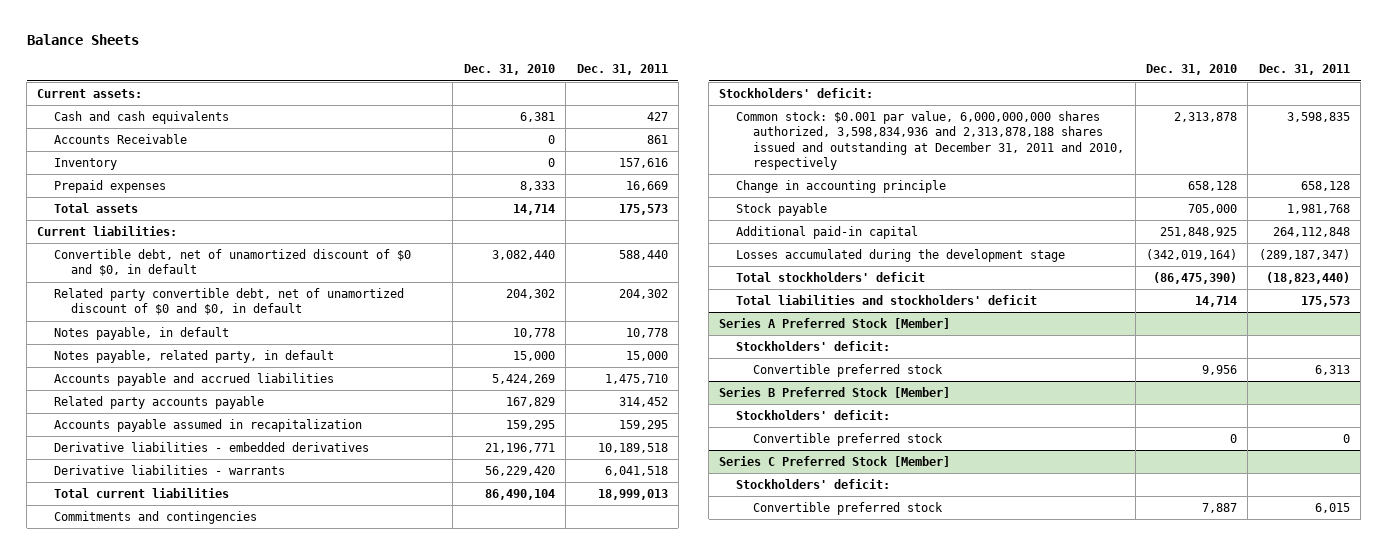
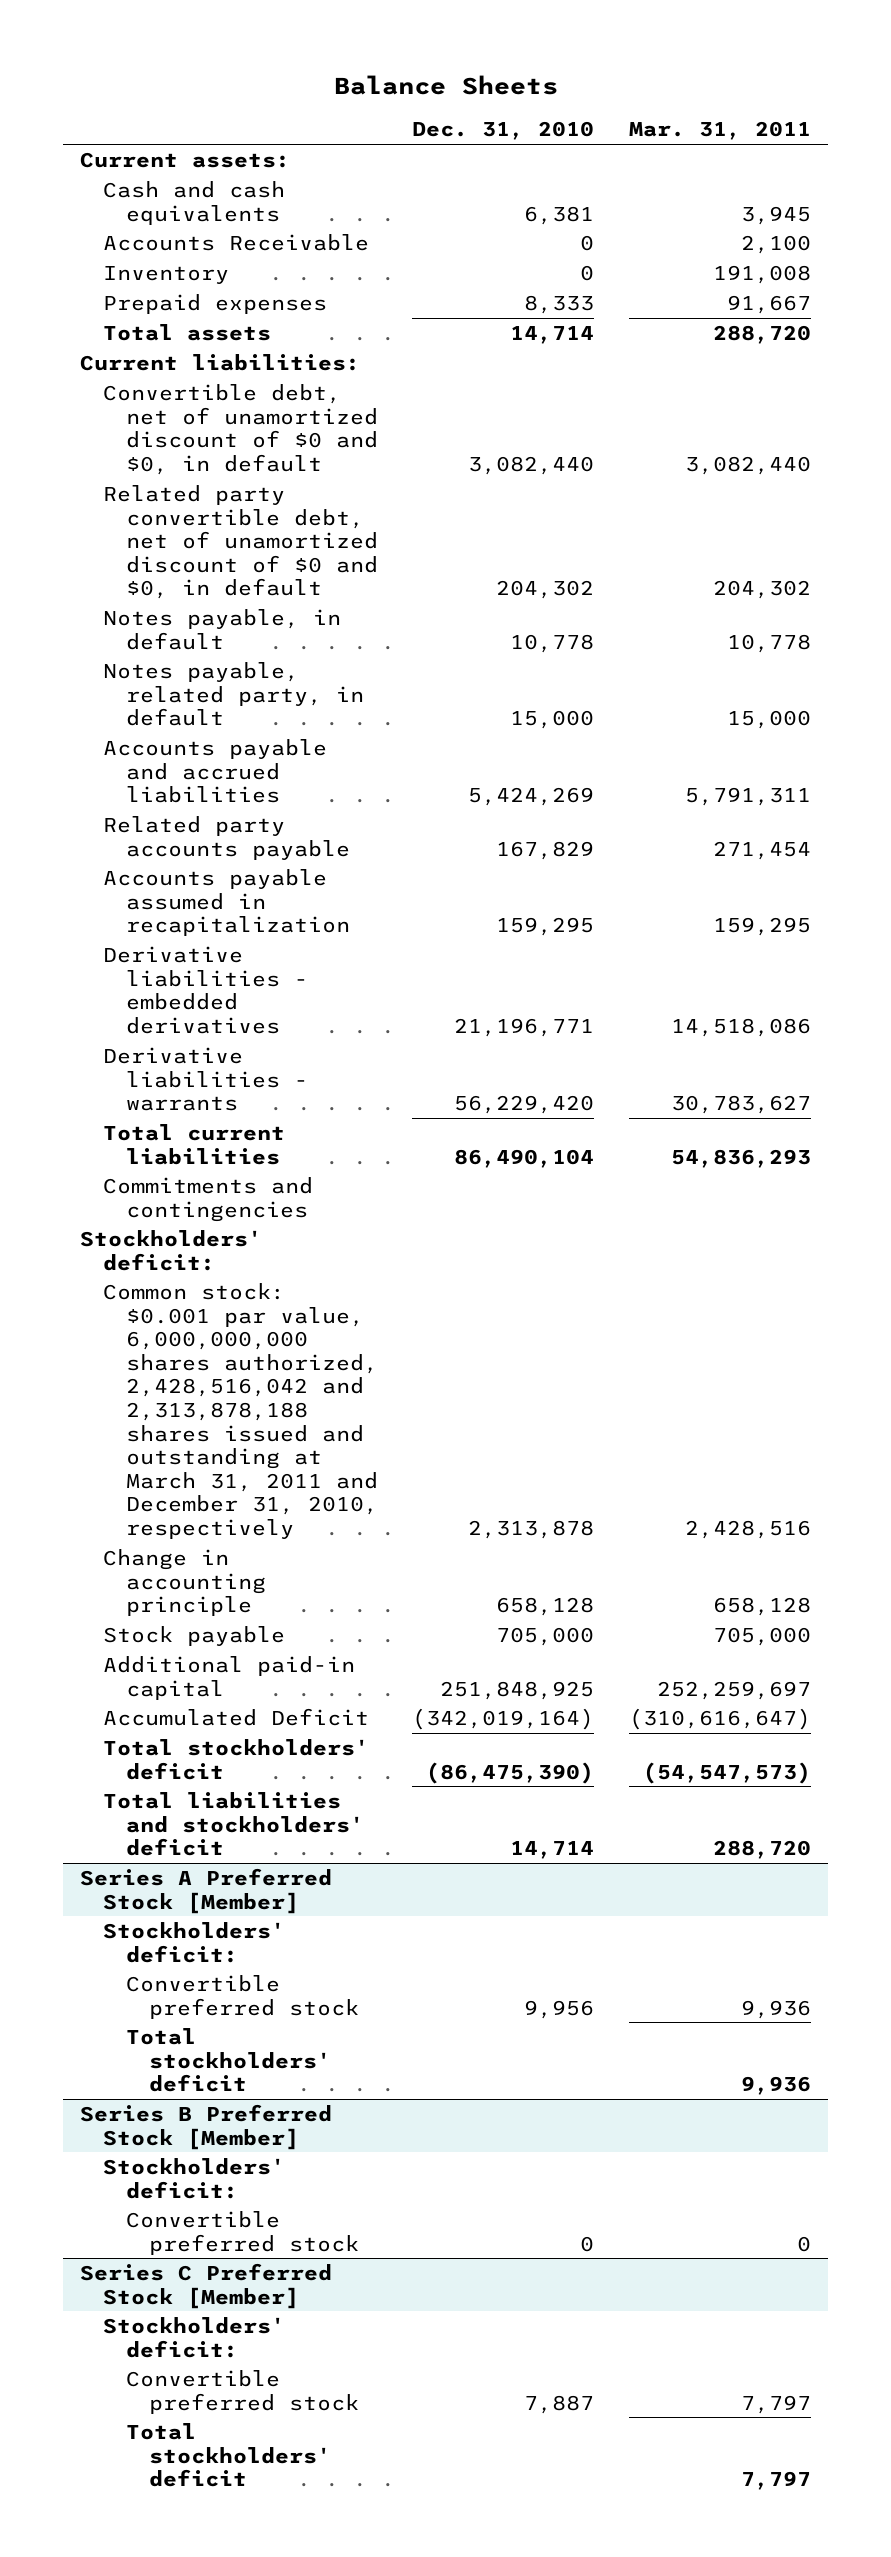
- | Dec. 31, 2010 | Dec. 31, 2011
+ | Dec. 31, 2010 | Mar. 31, 2011
- Common stock: $0.001 par value, 6,000,000,000 shares authorized, 3,598,834,936 and 2,313,878,188 shares issued and outstanding at December 31, 2011 and 2010, respectively | 2,313,878 | 3,598,835
+ Common stock: $0.001 par value, 6,000,000,000 shares authorized, 2,428,516,042 and 2,313,878,188 shares issued and outstanding at March 31, 2011 and December 31, 2010, respectively | 2,313,878 | 2,428,516
- Losses accumulated during the development stage | (342,019,164) | (289,187,347)
+ Accumulated Deficit | (342,019,164) | (310,616,647)
@ Series A Preferred Stock [Member]
+ Total stockholders' deficit | | 9,936
@ Series C Preferred Stock [Member]
+ Total stockholders' deficit | | 7,797

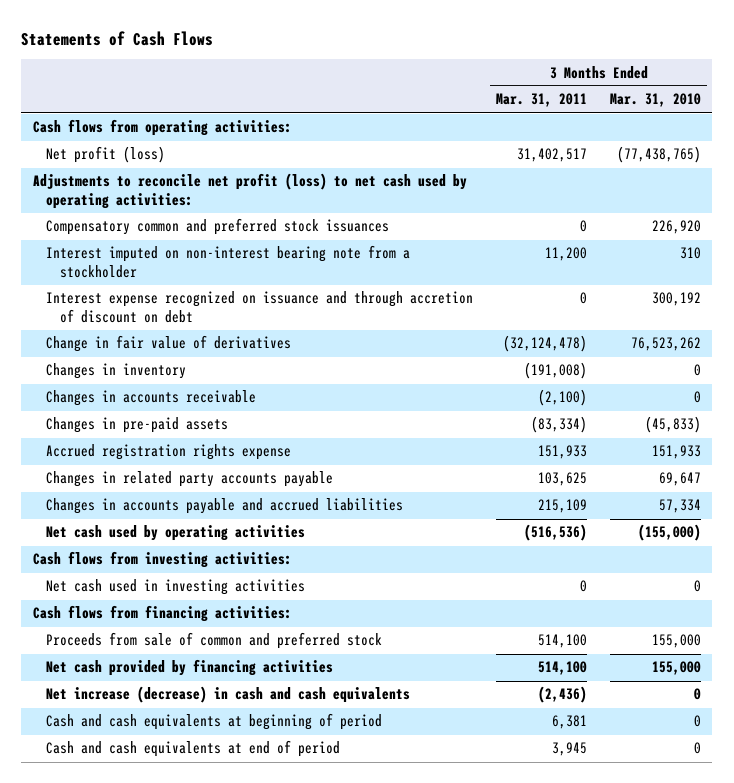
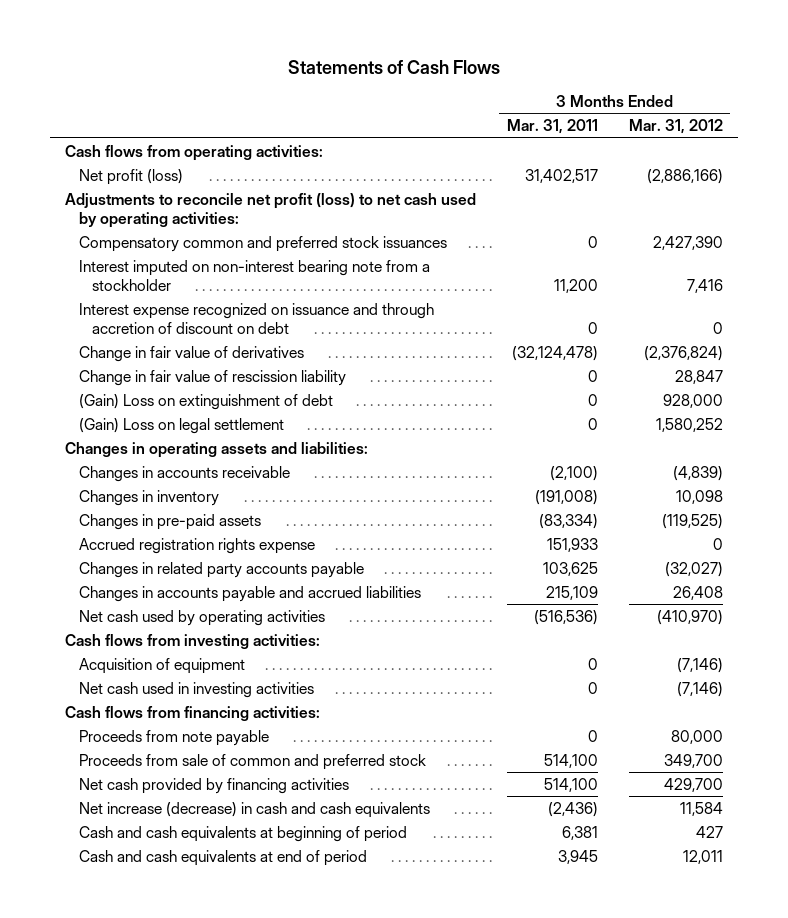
- | 3 Months Ended Mar. 31, 2011 | 3 Months Ended Mar. 31, 2010
+ | 3 Months Ended Mar. 31, 2011 | 3 Months Ended Mar. 31, 2012
+ Change in fair value of rescission liability | 0 | 28,847
+ (Gain) Loss on extinguishment of debt | 0 | 928,000
+ (Gain) Loss on legal settlement | 0 | 1,580,252
+ Changes in operating assets and liabilities:
moved down: Changes in inventory | (191,008) | 10,098
+ Acquisition of equipment | 0 | (7,146)
+ Proceeds from note payable | 0 | 80,000

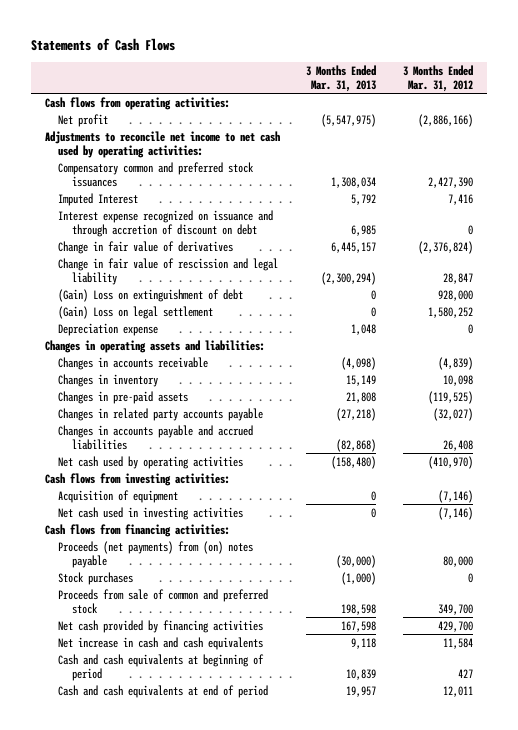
- | 3 Months Ended Mar. 31, 2011 | 3 Months Ended Mar. 31, 2012
+ | 3 Months Ended Mar. 31, 2013 | 3 Months Ended Mar. 31, 2012
- Net profit (loss) | 31,402,517 | (2,886,166)
- Adjustments to reconcile net profit (loss) to net cash used by operating activities:
+ Net profit | (5,547,975) | (2,886,166)
+ Adjustments to reconcile net income to net cash used by operating activities:
- Interest imputed on non-interest bearing note from a stockholder | 11,200 | 7,416
+ Imputed Interest | 5,792 | 7,416
- Change in fair value of rescission liability | 0 | 28,847
+ Change in fair value of rescission and legal liability | (2,300,294) | 28,847
+ Depreciation expense | 1,048 | 0
- Accrued registration rights expense | 151,933 | 0
- Proceeds from note payable | 0 | 80,000
+ Proceeds (net payments) from (on) notes payable | (30,000) | 80,000
+ Stock purchases | (1,000) | 0
- Net increase (decrease) in cash and cash equivalents | (2,436) | 11,584
+ Net increase in cash and cash equivalents | 9,118 | 11,584

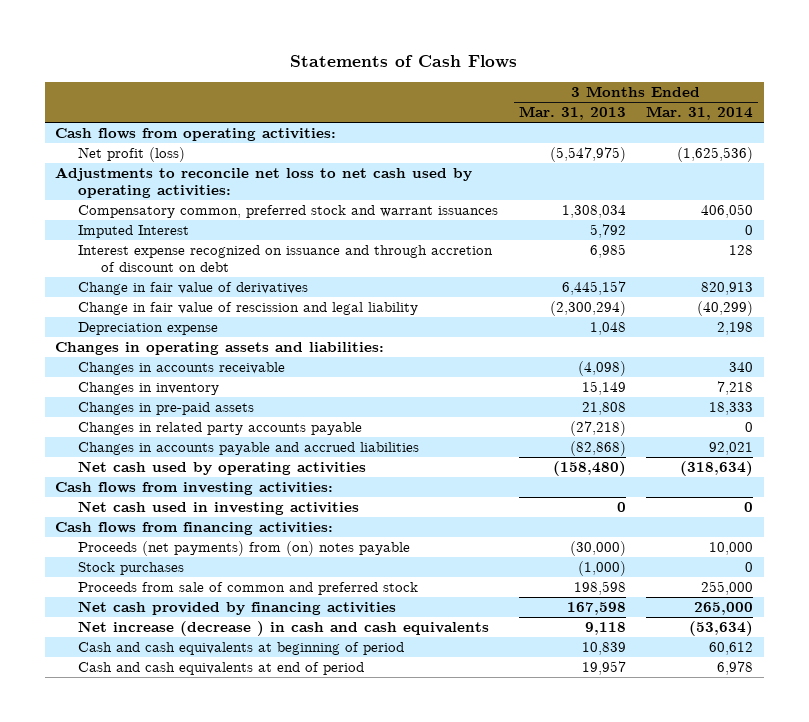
- | 3 Months Ended Mar. 31, 2013 | 3 Months Ended Mar. 31, 2012
+ | 3 Months Ended Mar. 31, 2013 | 3 Months Ended Mar. 31, 2014
- Net profit | (5,547,975) | (2,886,166)
- Adjustments to reconcile net income to net cash used by operating activities:
- Compensatory common and preferred stock issuances | 1,308,034 | 2,427,390
+ Net profit (loss) | (5,547,975) | (1,625,536)
+ Adjustments to reconcile net loss to net cash used by operating activities:
+ Compensatory common, preferred stock and warrant issuances | 1,308,034 | 406,050
- (Gain) Loss on extinguishment of debt | 0 | 928,000
- (Gain) Loss on legal settlement | 0 | 1,580,252
- Acquisition of equipment | 0 | (7,146)
- Net increase in cash and cash equivalents | 9,118 | 11,584
+ Net increase (decrease ) in cash and cash equivalents | 9,118 | (53,634)

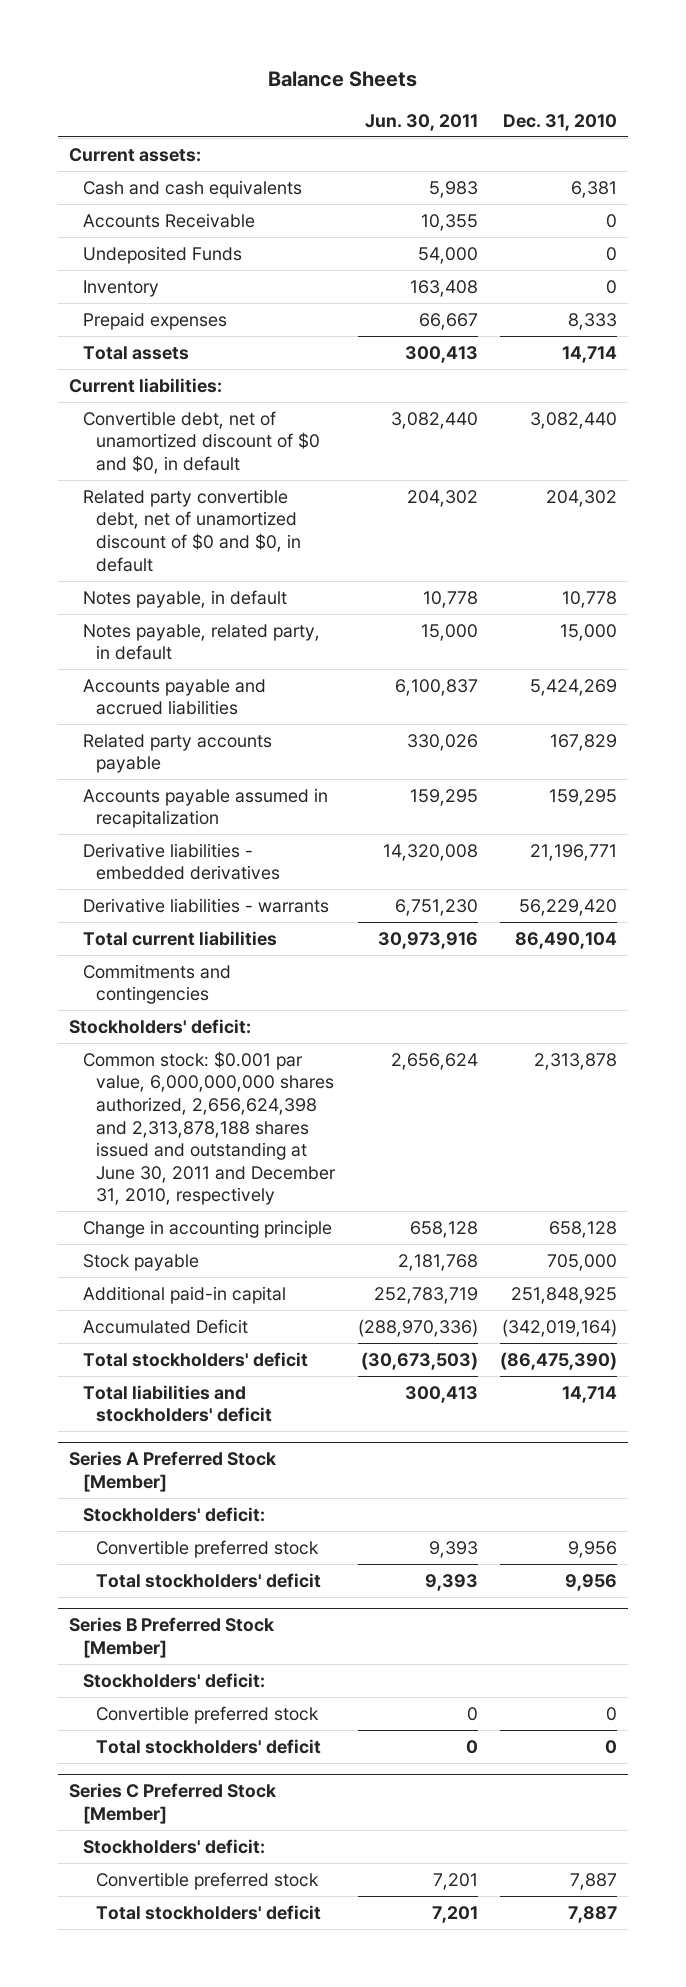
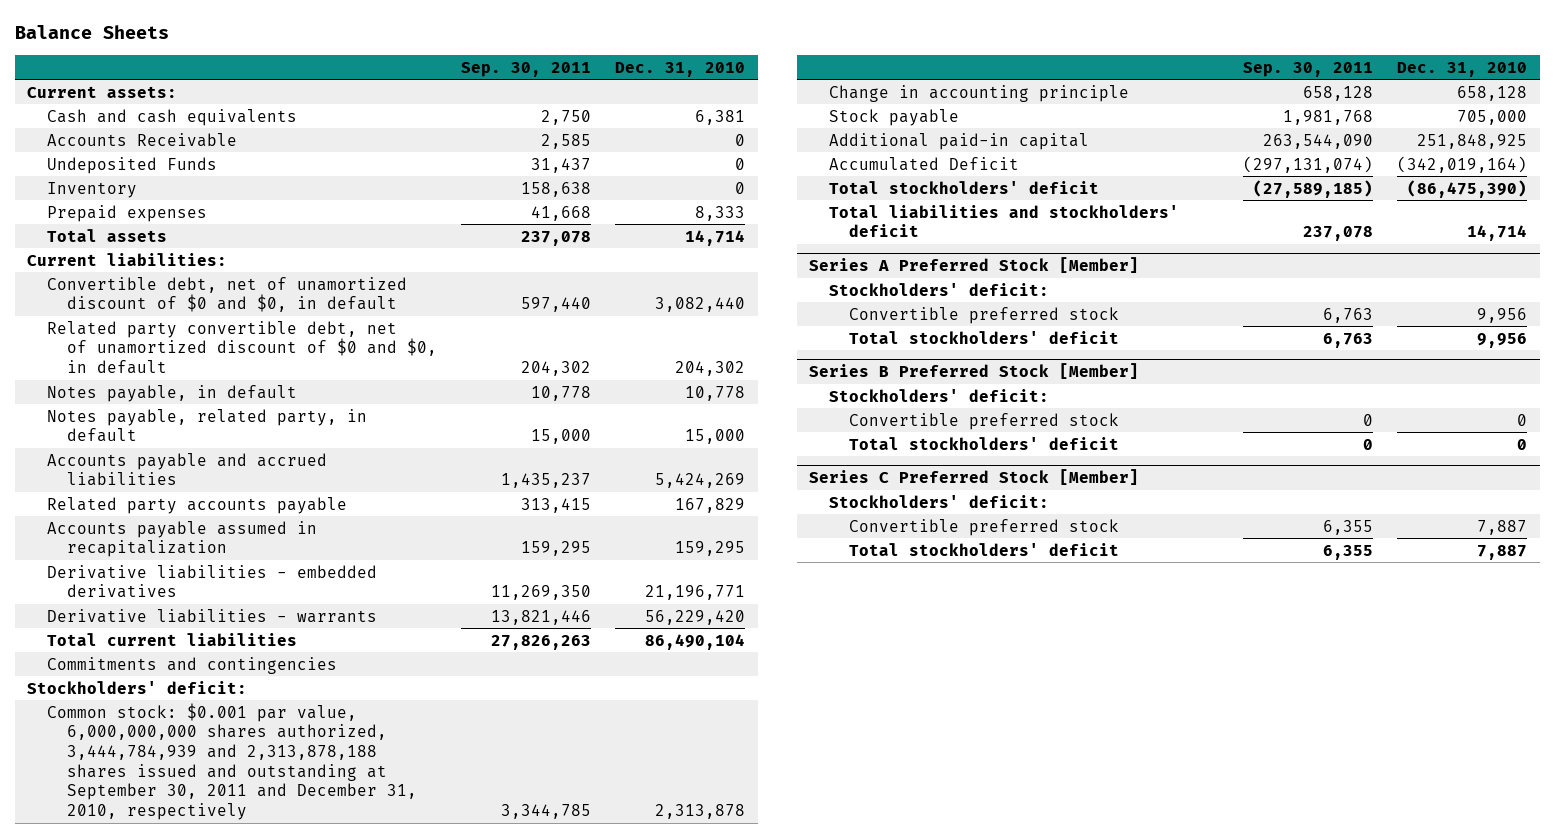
- | Jun. 30, 2011 | Dec. 31, 2010
+ | Sep. 30, 2011 | Dec. 31, 2010
- Common stock: $0.001 par value, 6,000,000,000 shares authorized, 2,656,624,398 and 2,313,878,188 shares issued and outstanding at June 30, 2011 and December 31, 2010, respectively | 2,656,624 | 2,313,878
+ Common stock: $0.001 par value, 6,000,000,000 shares authorized, 3,444,784,939 and 2,313,878,188 shares issued and outstanding at September 30, 2011 and December 31, 2010, respectively | 3,344,785 | 2,313,878

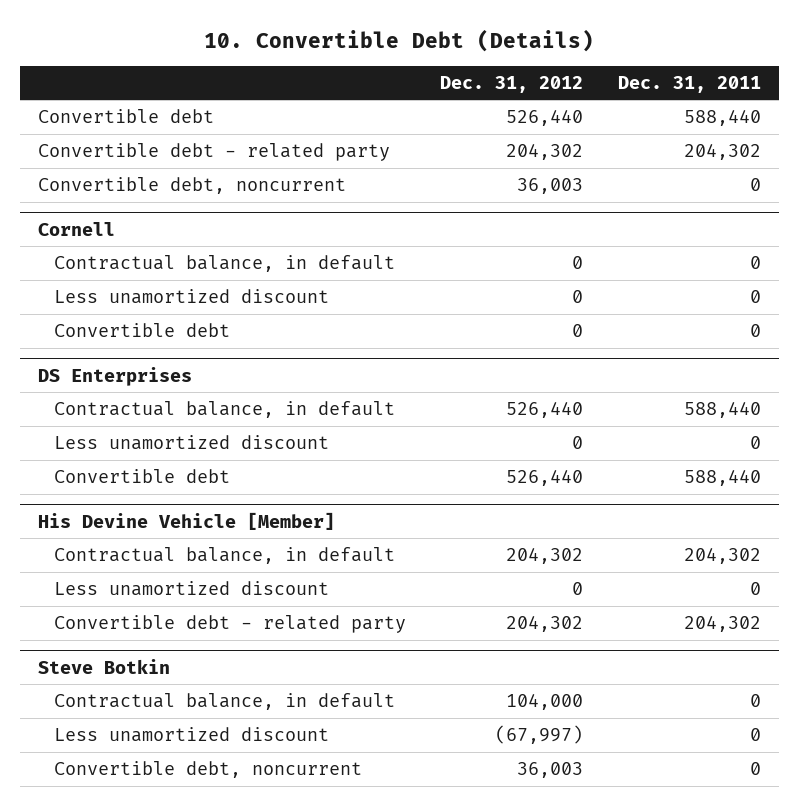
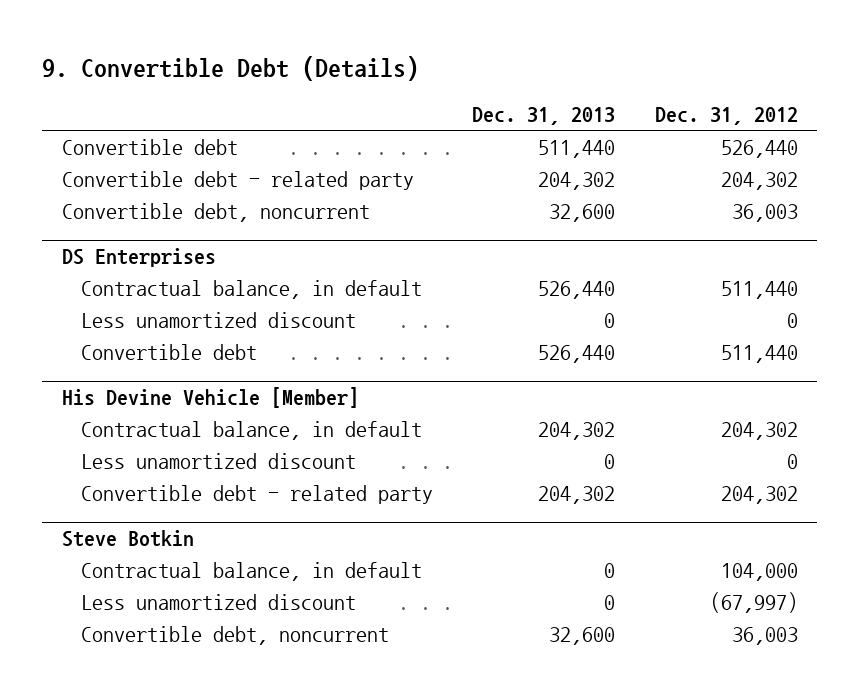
- 10. Convertible Debt (Details)
+ 9. Convertible Debt (Details)
- | Dec. 31, 2012 | Dec. 31, 2011
+ | Dec. 31, 2013 | Dec. 31, 2012
- Cornell
- Contractual balance, in default | 0 | 0
- Less unamortized discount | 0 | 0
- Convertible debt | 0 | 0
@ DS Enterprises
- Contractual balance, in default | 526,440 | 588,440
+ Contractual balance, in default | 526,440 | 511,440
- Convertible debt | 526,440 | 588,440
+ Convertible debt | 526,440 | 511,440

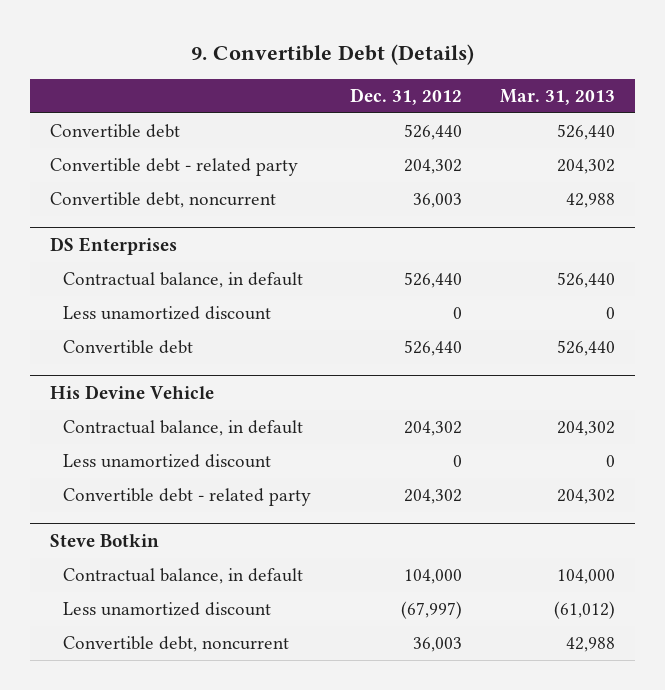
- | Dec. 31, 2013 | Dec. 31, 2012
+ | Dec. 31, 2012 | Mar. 31, 2013
@ DS Enterprises
- Contractual balance, in default | 526,440 | 511,440
+ Contractual balance, in default | 526,440 | 526,440
- Convertible debt | 526,440 | 511,440
- His Devine Vehicle [Member]
@ DS Enterprises
+ Convertible debt | 526,440 | 526,440
+ His Devine Vehicle

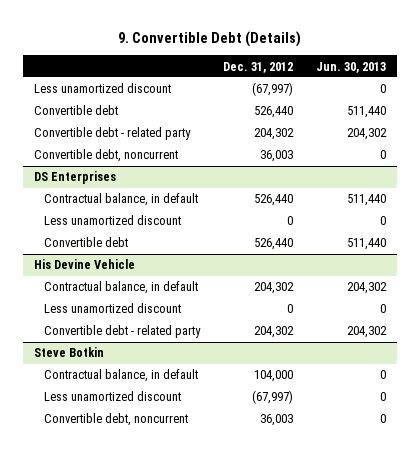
- | Dec. 31, 2012 | Mar. 31, 2013
+ | Dec. 31, 2012 | Jun. 30, 2013
+ Less unamortized discount | (67,997) | 0

